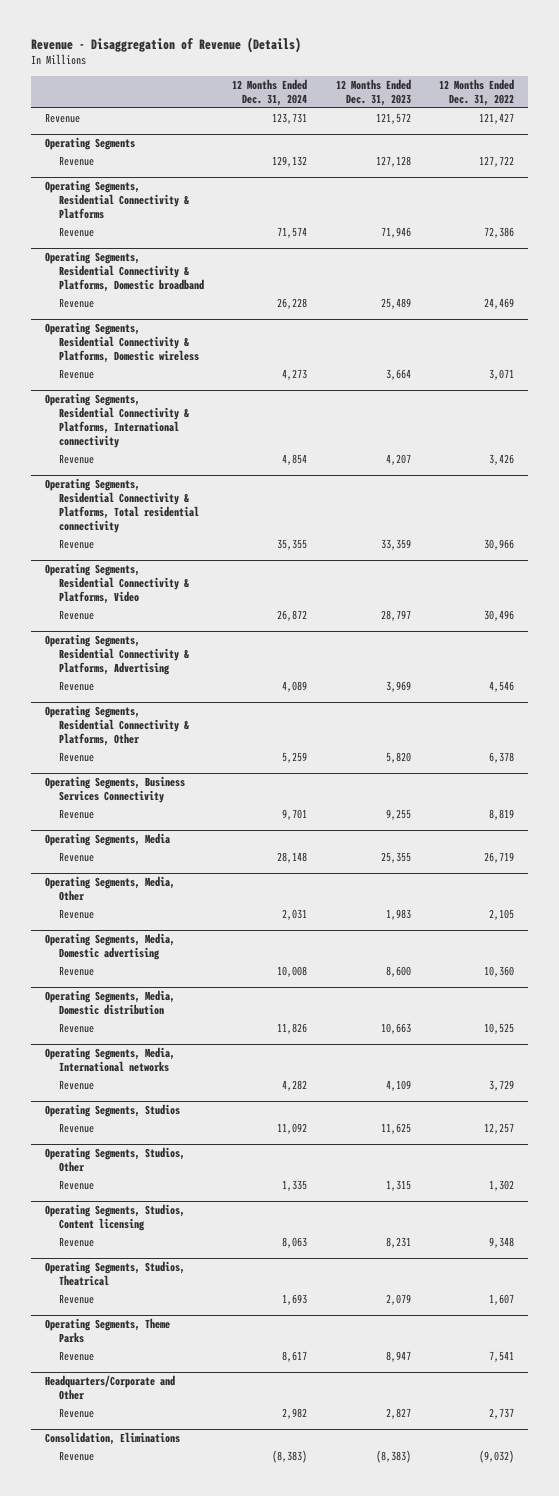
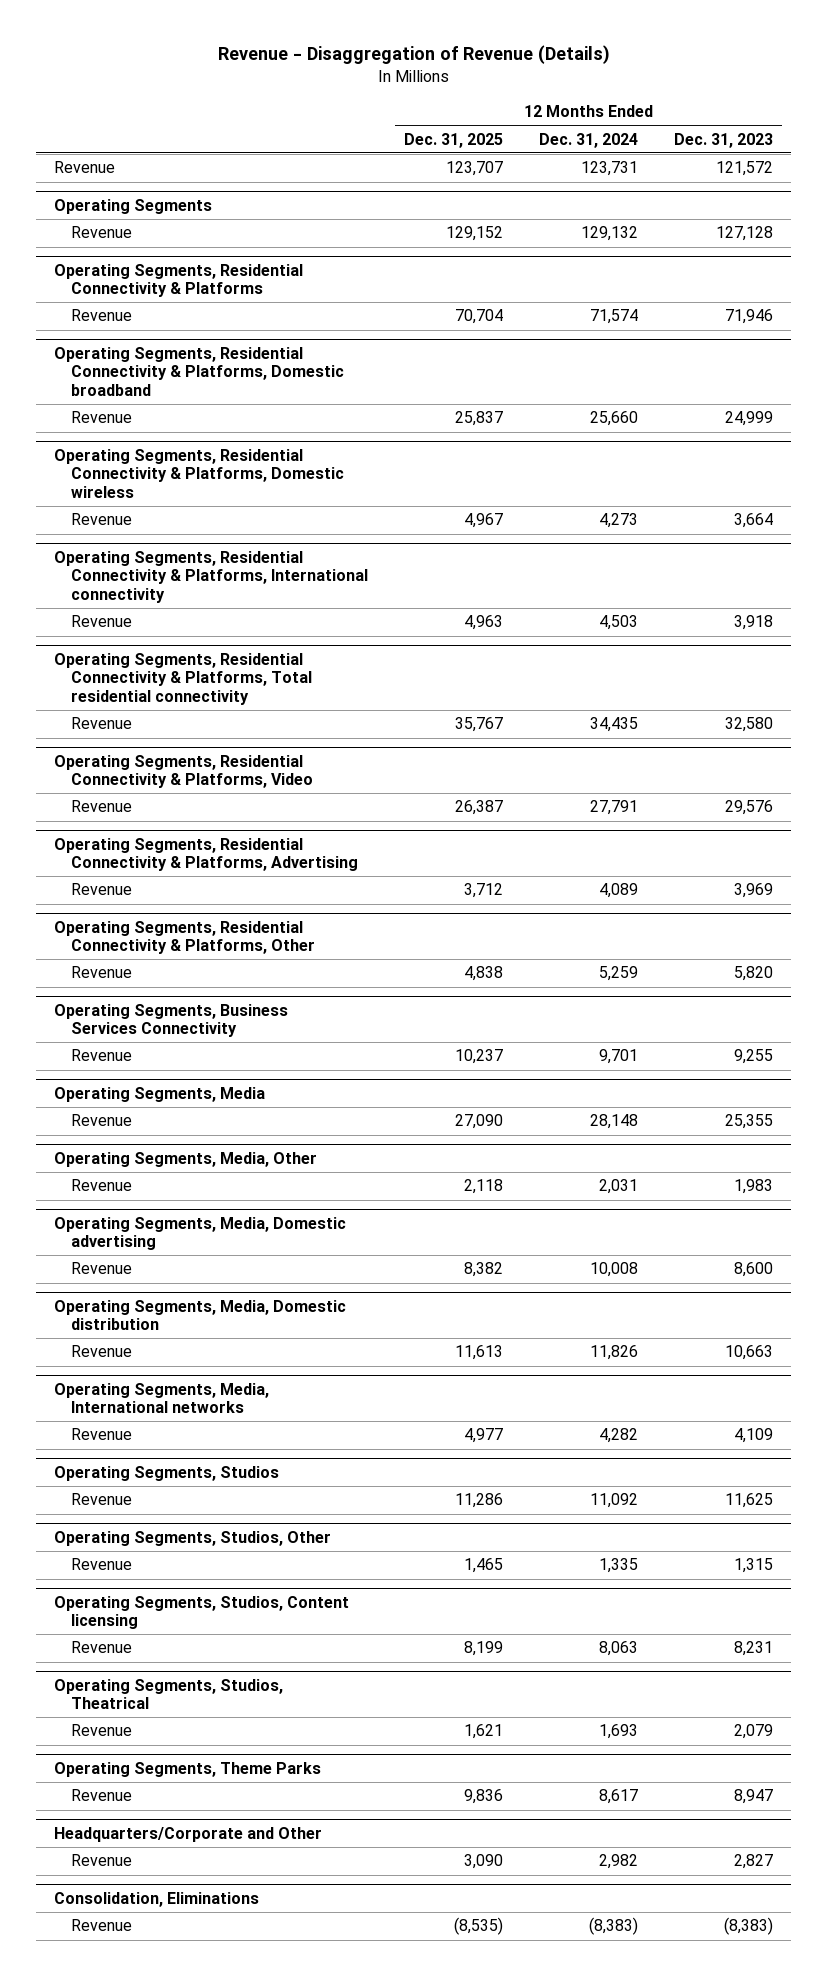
- | 12 Months Ended Dec. 31, 2024 | 12 Months Ended Dec. 31, 2023 | 12 Months Ended Dec. 31, 2022
+ | 12 Months Ended Dec. 31, 2025 | 12 Months Ended Dec. 31, 2024 | 12 Months Ended Dec. 31, 2023
@ Operating Segments, Residential Connectivity & Platforms, Domestic broadband
- Revenue | 26,228 | 25,489 | 24,469
+ Revenue | 25,837 | 25,660 | 24,999
@ Operating Segments, Residential Connectivity & Platforms, International connectivity
- Revenue | 4,854 | 4,207 | 3,426
+ Revenue | 4,963 | 4,503 | 3,918
@ Operating Segments, Residential Connectivity & Platforms, Total residential connectivity
- Revenue | 35,355 | 33,359 | 30,966
+ Revenue | 35,767 | 34,435 | 32,580
@ Operating Segments, Residential Connectivity & Platforms, Video
- Revenue | 26,872 | 28,797 | 30,496
+ Revenue | 26,387 | 27,791 | 29,576

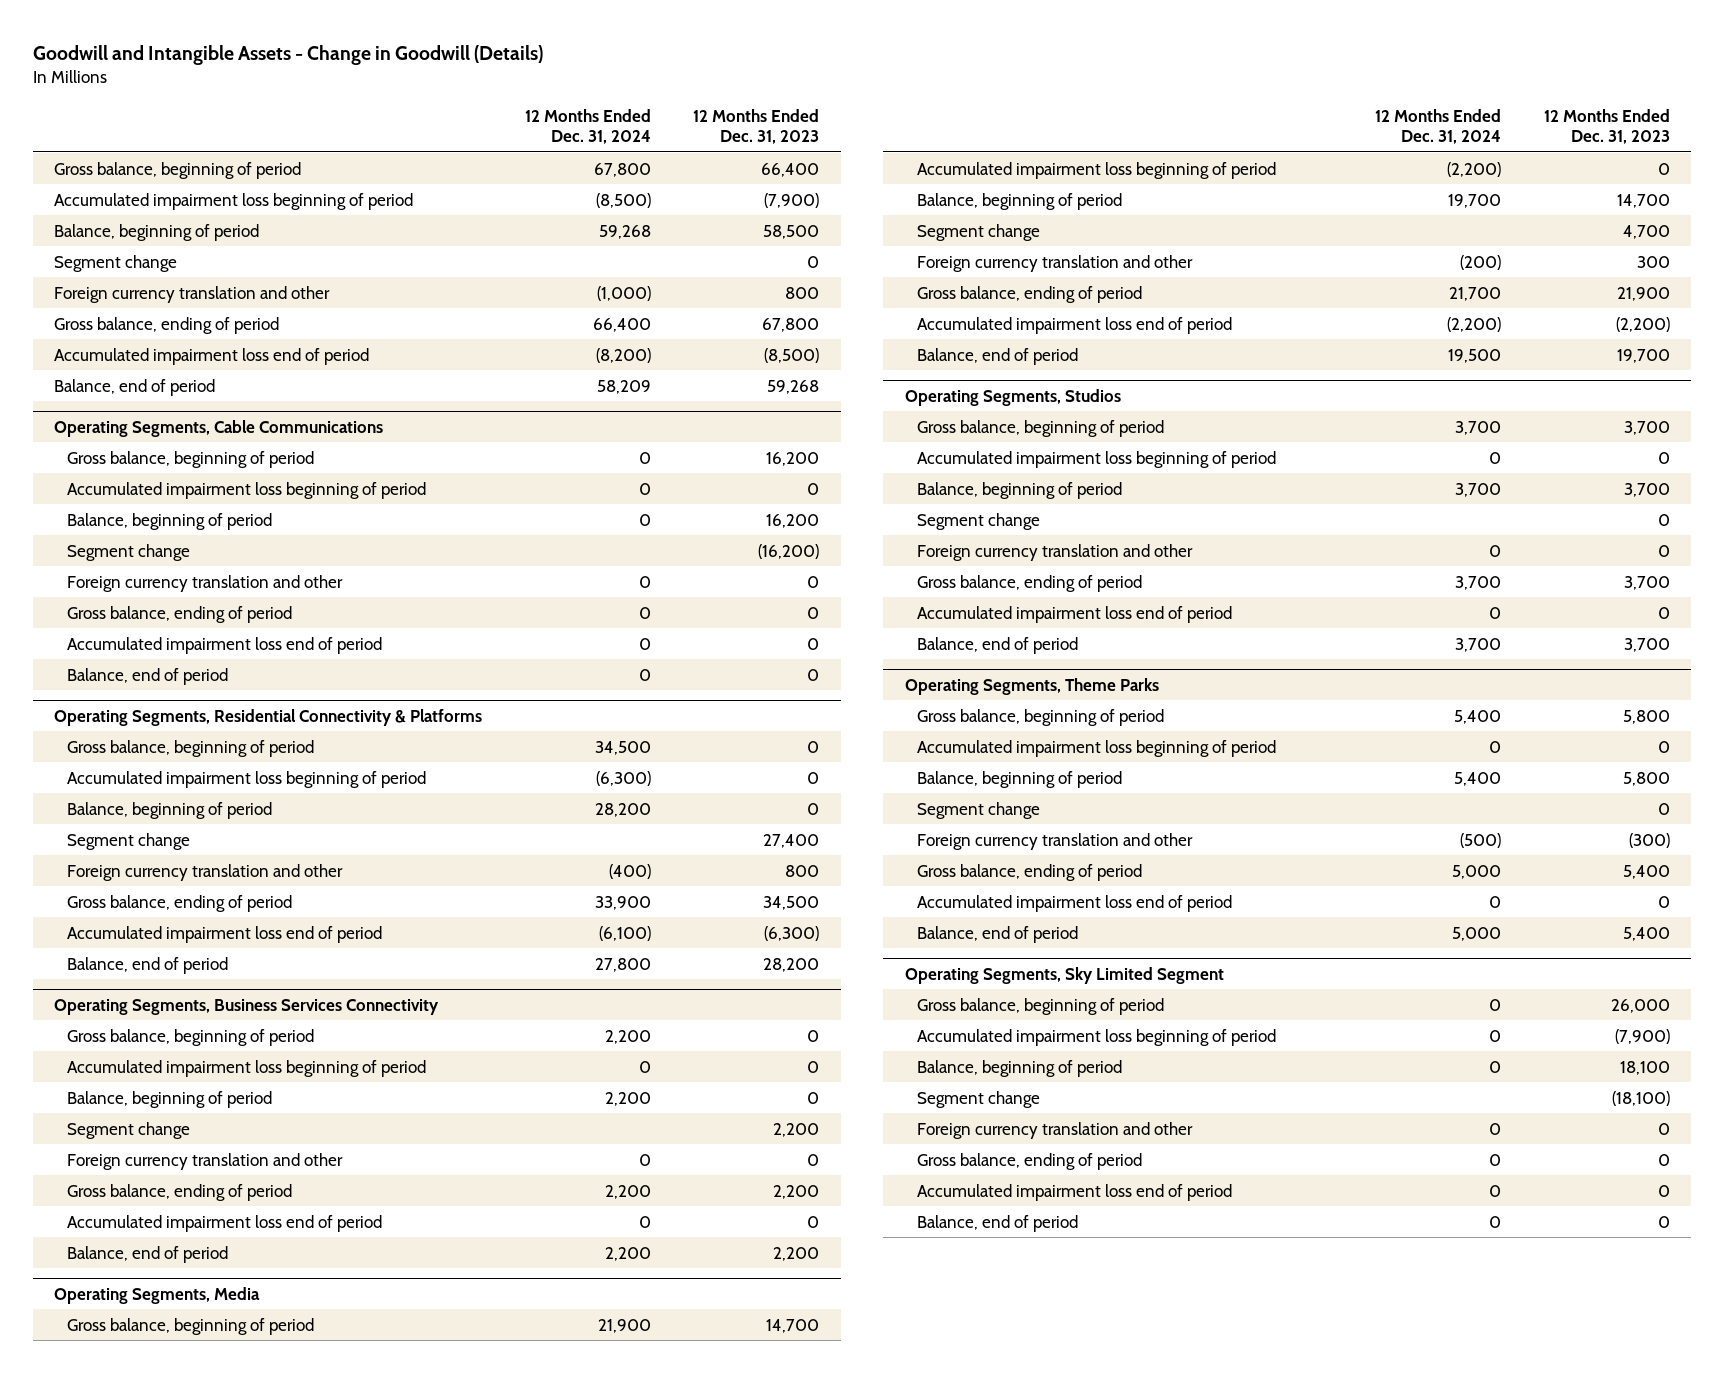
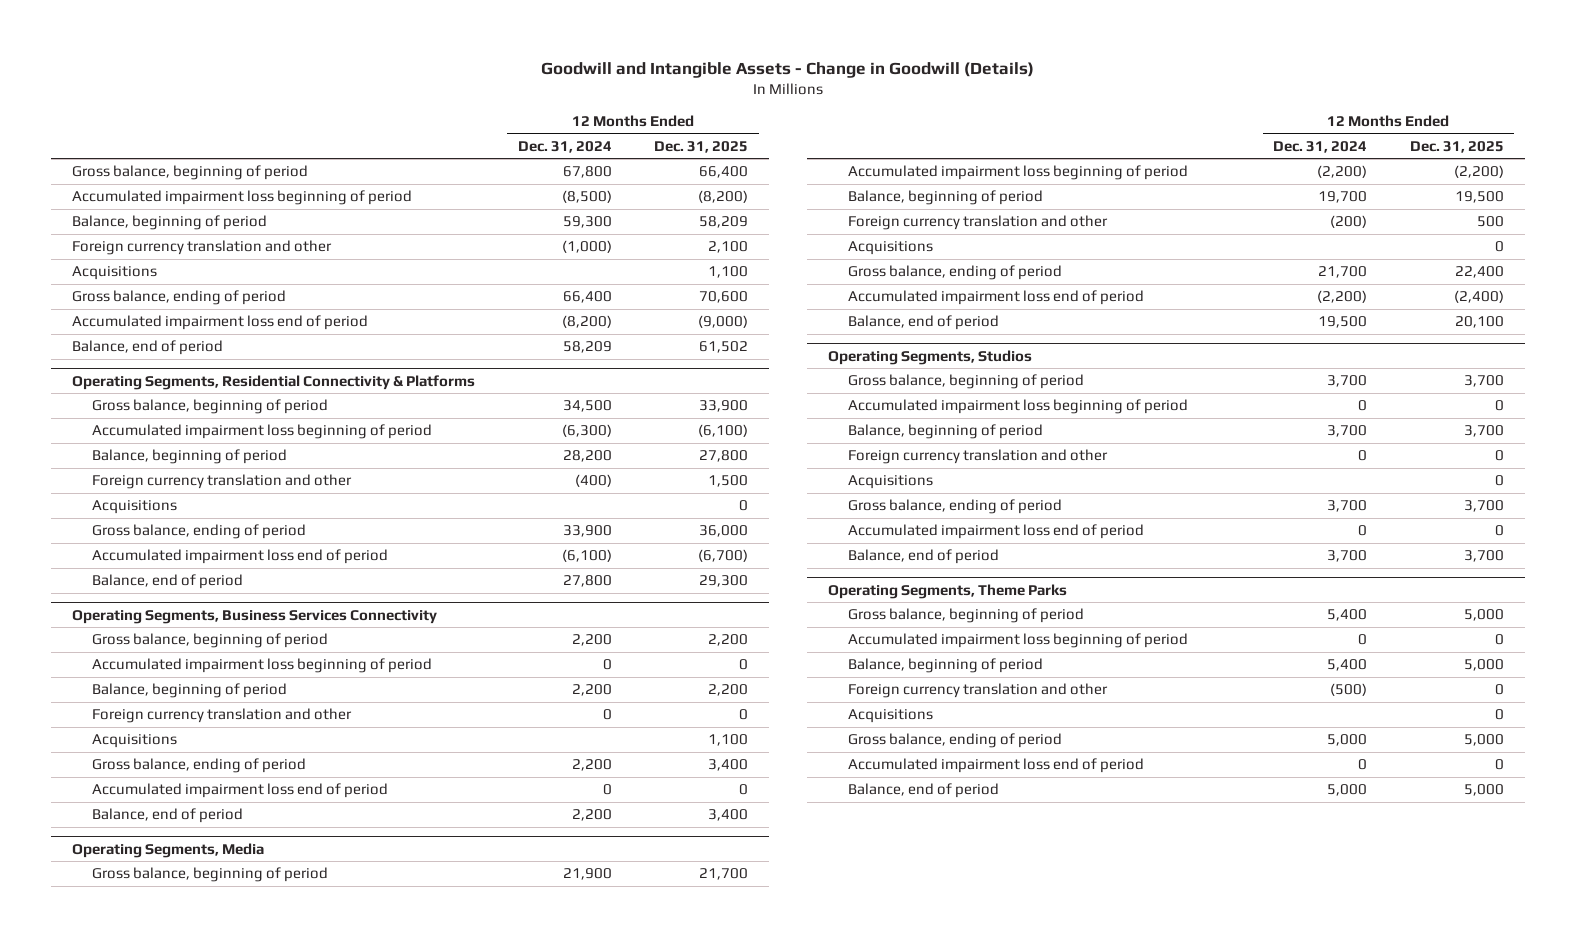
- | 12 Months Ended Dec. 31, 2024 | 12 Months Ended Dec. 31, 2023
+ | 12 Months Ended Dec. 31, 2024 | 12 Months Ended Dec. 31, 2025
- Balance, beginning of period | 59,268 | 58,500
- Segment change | | 0
+ Balance, beginning of period | 59,300 | 58,209
+ Acquisitions | | 1,100
- Operating Segments, Cable Communications
- Gross balance, beginning of period | 0 | 16,200
- Accumulated impairment loss beginning of period | 0 | 0
- Balance, beginning of period | 0 | 16,200
- Segment change | | (16,200)
- Foreign currency translation and other | 0 | 0
- Gross balance, ending of period | 0 | 0
- Accumulated impairment loss end of period | 0 | 0
- Balance, end of period | 0 | 0
@ Operating Segments, Residential Connectivity & Platforms
- Segment change | | 27,400
+ Acquisitions | | 0
@ Operating Segments, Business Services Connectivity
- Segment change | | 2,200
+ Acquisitions | | 1,100
@ Operating Segments, Media
- Segment change | | 4,700
+ Acquisitions | | 0
@ Operating Segments, Studios
- Segment change | | 0
+ Acquisitions | | 0
@ Operating Segments, Theme Parks
- Segment change | | 0
+ Acquisitions | | 0
- Operating Segments, Sky Limited Segment
- Gross balance, beginning of period | 0 | 26,000
- Accumulated impairment loss beginning of period | 0 | (7,900)
- Balance, beginning of period | 0 | 18,100
- Segment change | | (18,100)
- Foreign currency translation and other | 0 | 0
- Gross balance, ending of period | 0 | 0
- Accumulated impairment loss end of period | 0 | 0
- Balance, end of period | 0 | 0

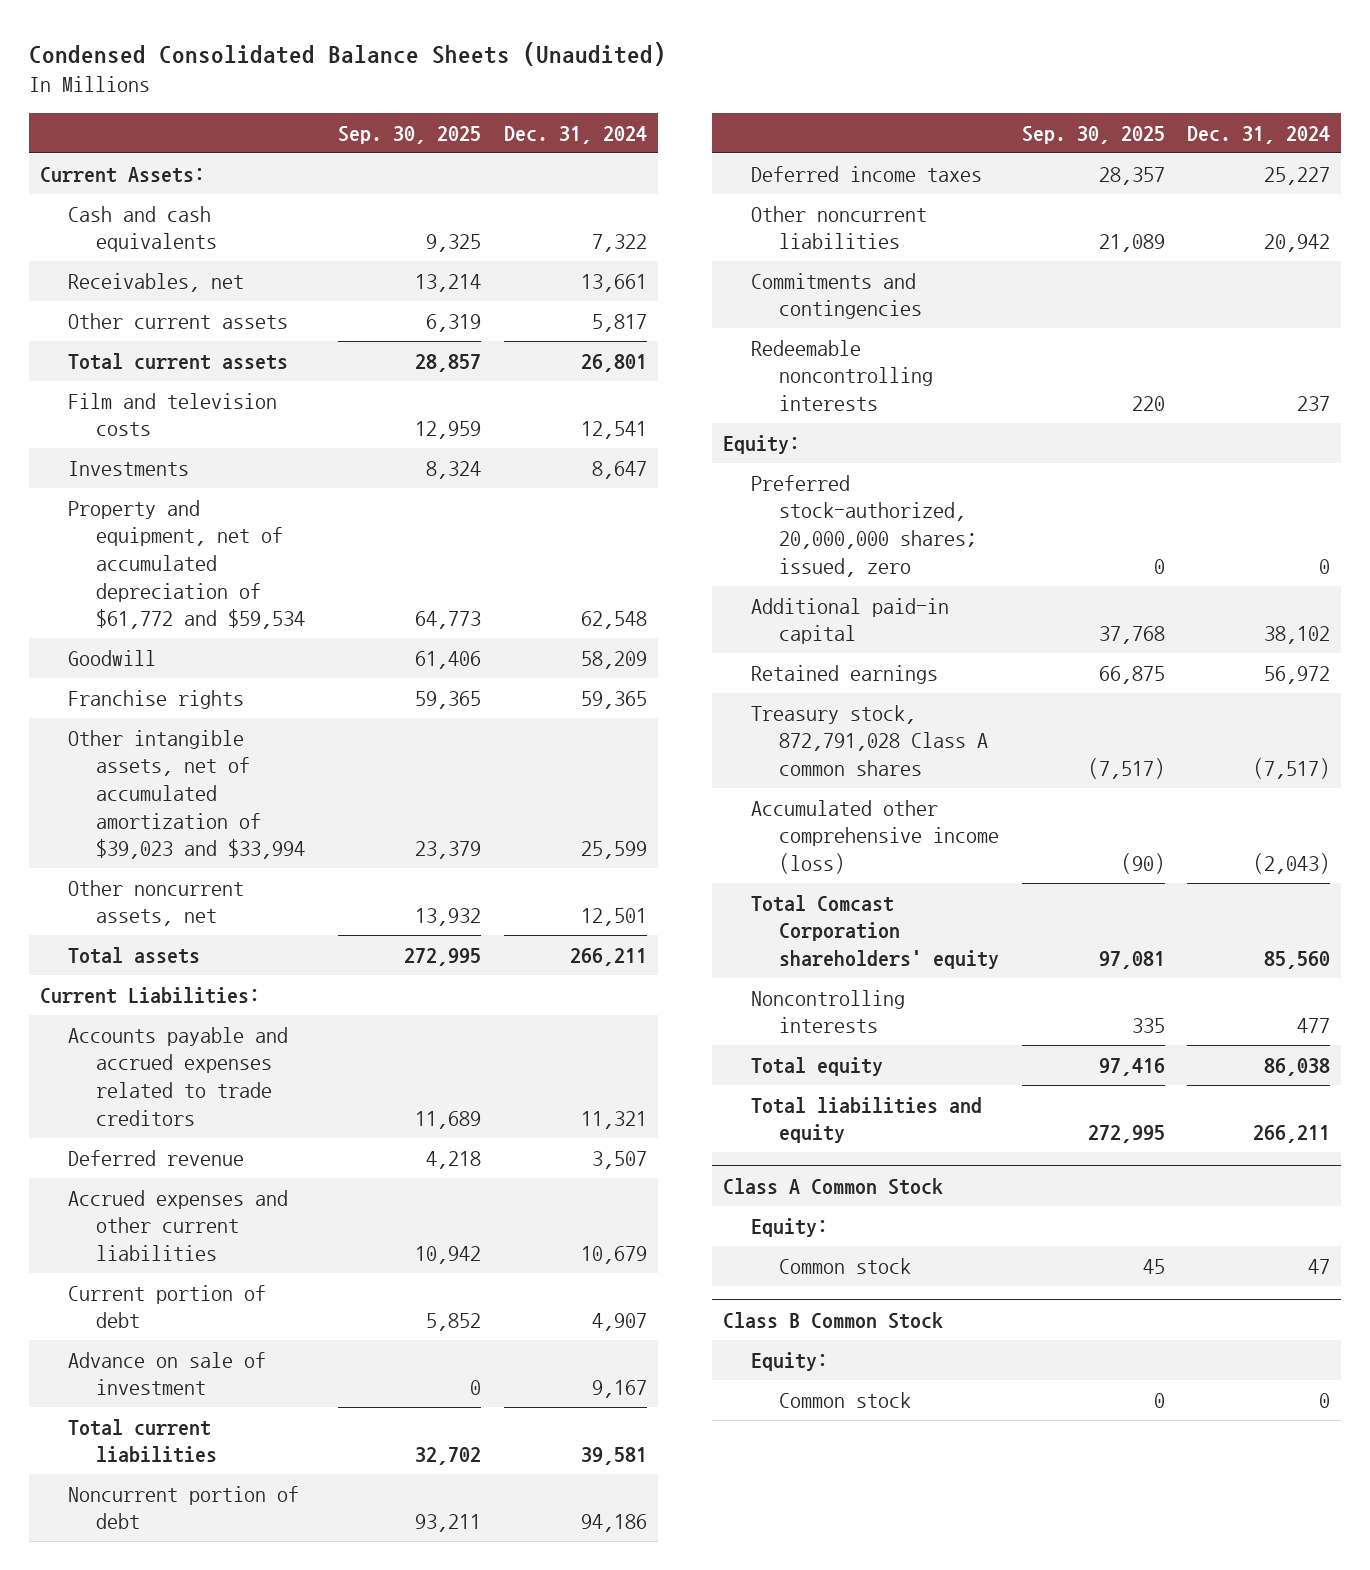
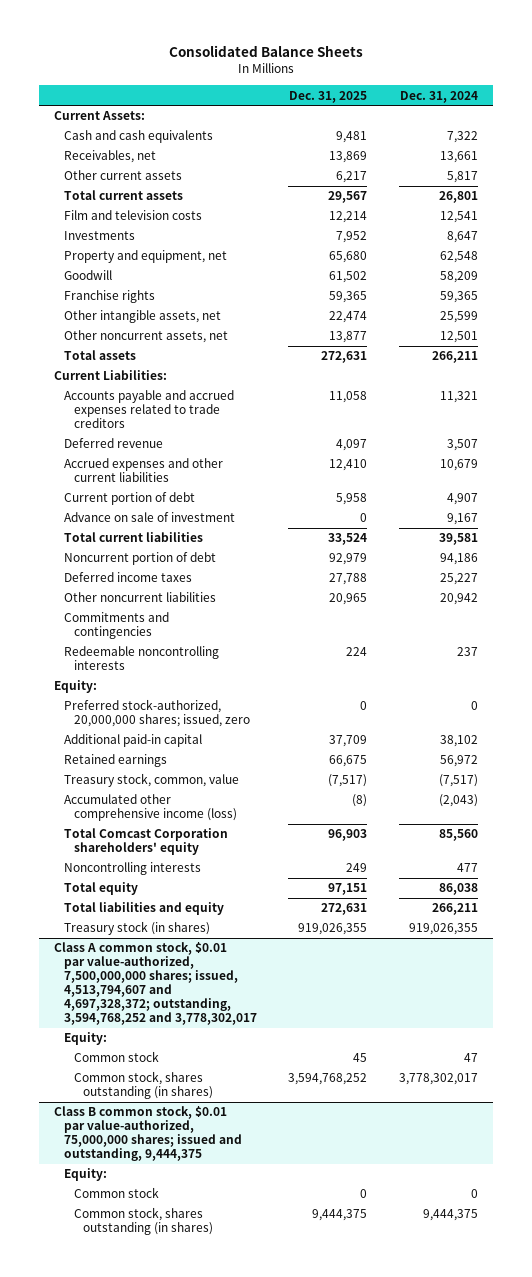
- Condensed Consolidated Balance Sheets (Unaudited)
+ Consolidated Balance Sheets
- | Sep. 30, 2025 | Dec. 31, 2024
+ | Dec. 31, 2025 | Dec. 31, 2024
- Property and equipment, net of accumulated depreciation of $61,772 and $59,534 | 64,773 | 62,548
+ Property and equipment, net | 65,680 | 62,548
- Other intangible assets, net of accumulated amortization of $39,023 and $33,994 | 23,379 | 25,599
+ Other intangible assets, net | 22,474 | 25,599
- Treasury stock, 872,791,028 Class A common shares | (7,517) | (7,517)
+ Treasury stock, common, value | (7,517) | (7,517)
- Class A Common Stock
+ Treasury stock (in shares) | 919,026,355 | 919,026,355
+ Class A common stock, $0.01 par value-authorized, 7,500,000,000 shares; issued, 4,513,794,607 and 4,697,328,372; outstanding, 3,594,768,252 and 3,778,302,017
- Class B Common Stock
+ Common stock, shares outstanding (in shares) | 3,594,768,252 | 3,778,302,017
+ Class B common stock, $0.01 par value-authorized, 75,000,000 shares; issued and outstanding, 9,444,375
+ Common stock, shares outstanding (in shares) | 9,444,375 | 9,444,375

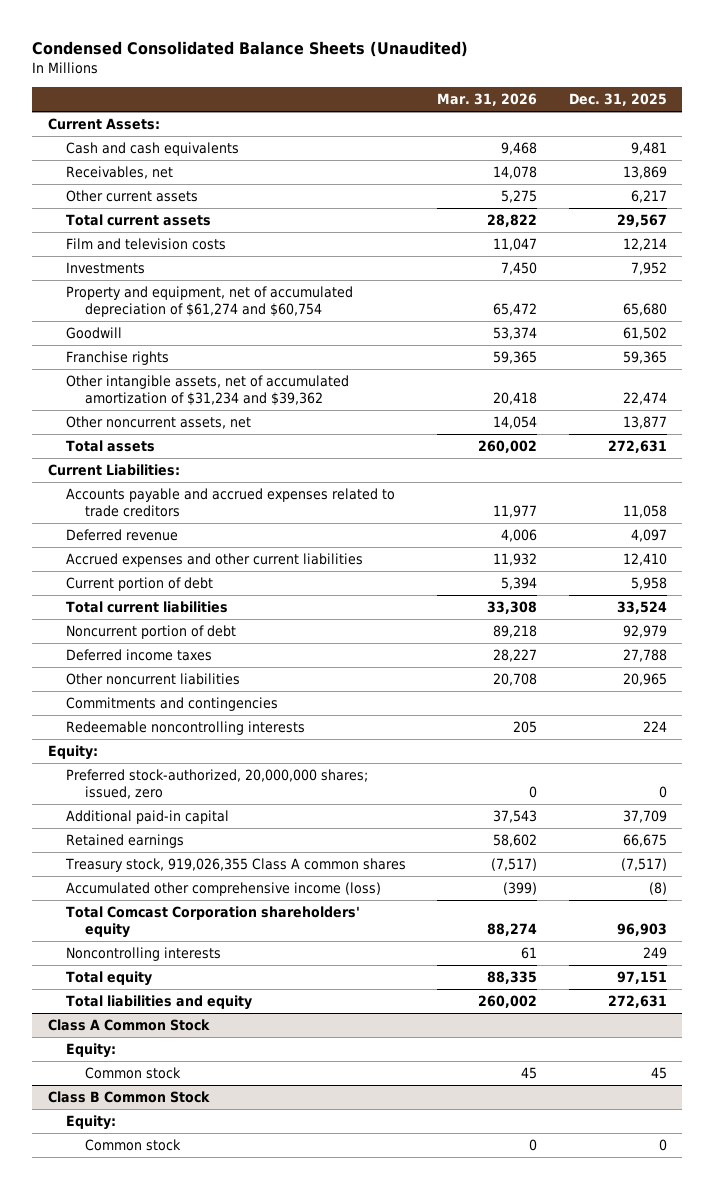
- Consolidated Balance Sheets
+ Condensed Consolidated Balance Sheets (Unaudited)
- | Dec. 31, 2025 | Dec. 31, 2024
+ | Mar. 31, 2026 | Dec. 31, 2025
- Property and equipment, net | 65,680 | 62,548
+ Property and equipment, net of accumulated depreciation of $61,274 and $60,754 | 65,472 | 65,680
- Other intangible assets, net | 22,474 | 25,599
+ Other intangible assets, net of accumulated amortization of $31,234 and $39,362 | 20,418 | 22,474
- Advance on sale of investment | 0 | 9,167
- Treasury stock, common, value | (7,517) | (7,517)
+ Treasury stock, 919,026,355 Class A common shares | (7,517) | (7,517)
- Treasury stock (in shares) | 919,026,355 | 919,026,355
- Class A common stock, $0.01 par value-authorized, 7,500,000,000 shares; issued, 4,513,794,607 and 4,697,328,372; outstanding, 3,594,768,252 and 3,778,302,017
+ Class A Common Stock
- Common stock, shares outstanding (in shares) | 3,594,768,252 | 3,778,302,017
- Class B common stock, $0.01 par value-authorized, 75,000,000 shares; issued and outstanding, 9,444,375
+ Class B Common Stock
- Common stock, shares outstanding (in shares) | 9,444,375 | 9,444,375

